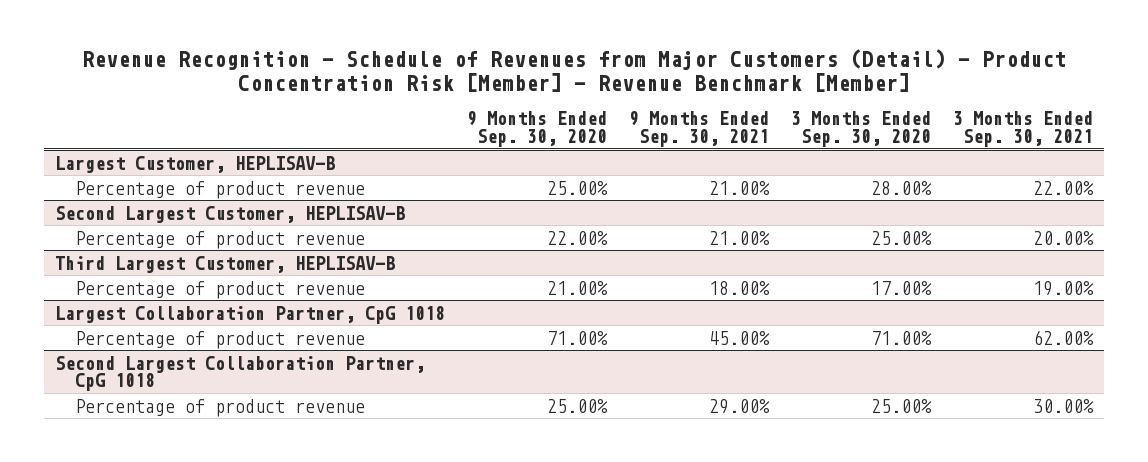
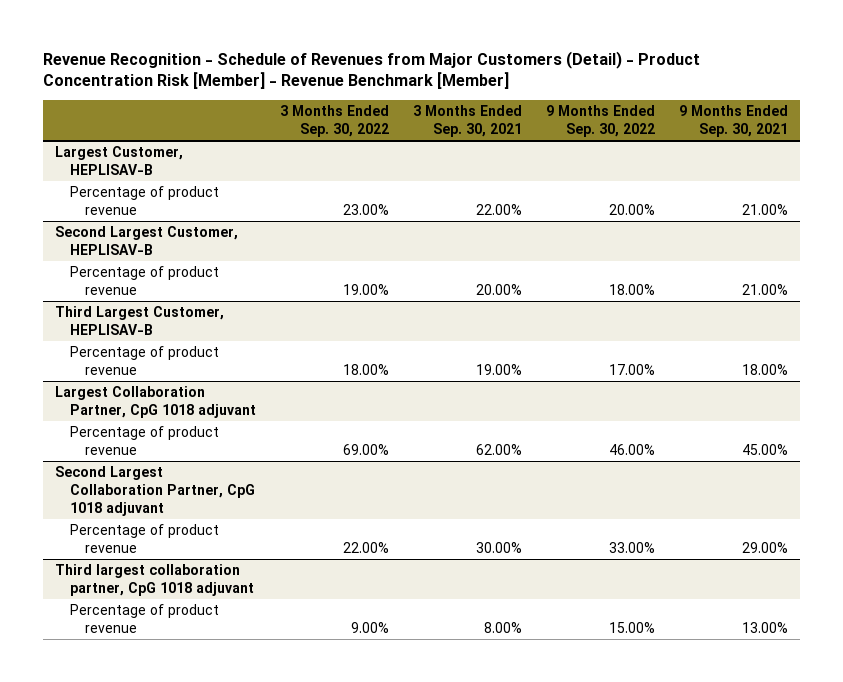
- | 9 Months Ended Sep. 30, 2020 | 9 Months Ended Sep. 30, 2021 | 3 Months Ended Sep. 30, 2020 | 3 Months Ended Sep. 30, 2021
+ | 3 Months Ended Sep. 30, 2022 | 3 Months Ended Sep. 30, 2021 | 9 Months Ended Sep. 30, 2022 | 9 Months Ended Sep. 30, 2021
- Largest Collaboration Partner, CpG 1018
+ Largest Collaboration Partner, CpG 1018 adjuvant
- Second Largest Collaboration Partner, CpG 1018
+ Second Largest Collaboration Partner, CpG 1018 adjuvant
+ Third largest collaboration partner, CpG 1018 adjuvant
+ Percentage of product revenue | 9.00% | 8.00% | 15.00% | 13.00%

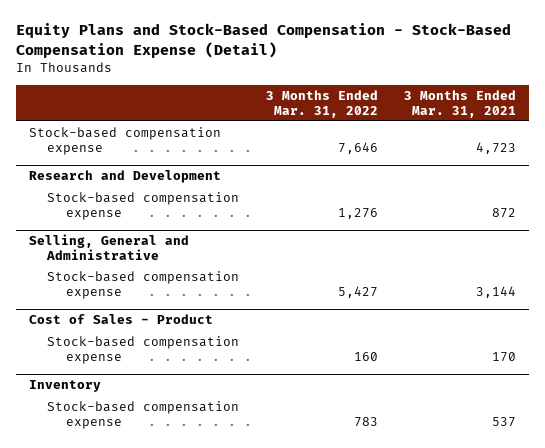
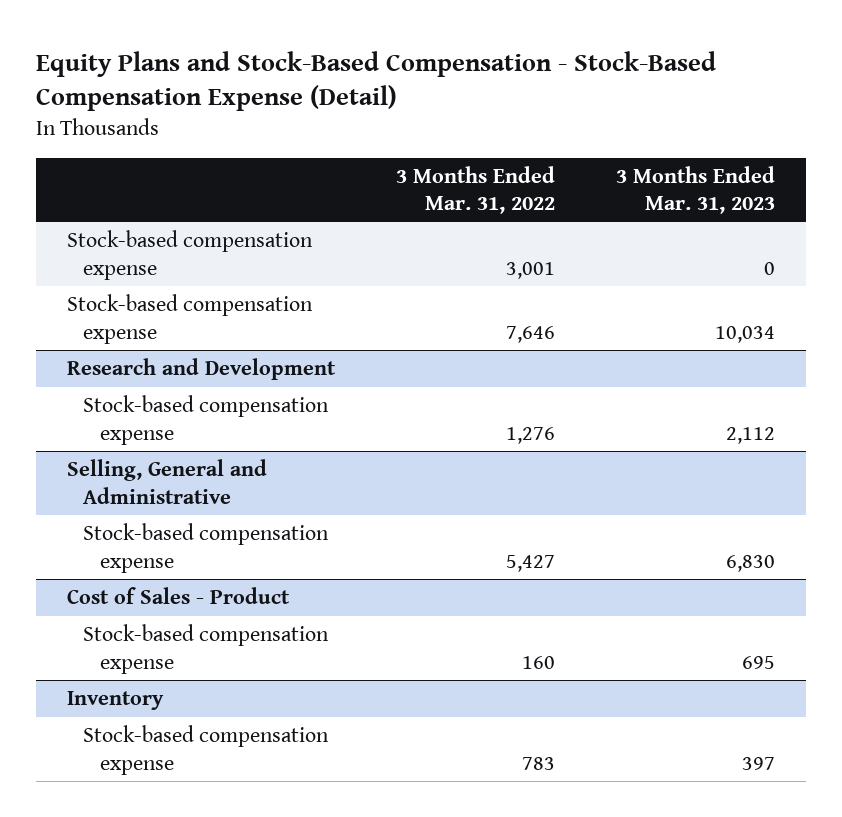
- | 3 Months Ended Mar. 31, 2022 | 3 Months Ended Mar. 31, 2021
+ | 3 Months Ended Mar. 31, 2022 | 3 Months Ended Mar. 31, 2023
+ Stock-based compensation expense | 3,001 | 0

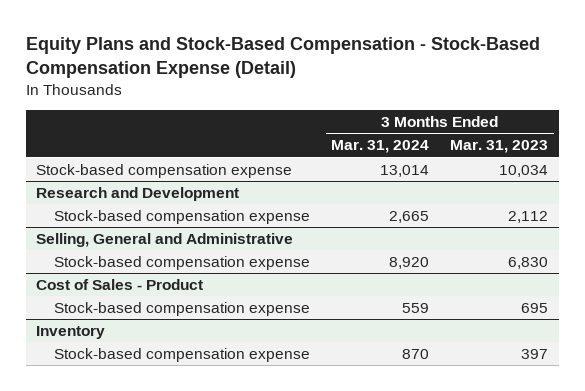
- | 3 Months Ended Mar. 31, 2022 | 3 Months Ended Mar. 31, 2023
+ | 3 Months Ended Mar. 31, 2024 | 3 Months Ended Mar. 31, 2023
- Stock-based compensation expense | 3,001 | 0

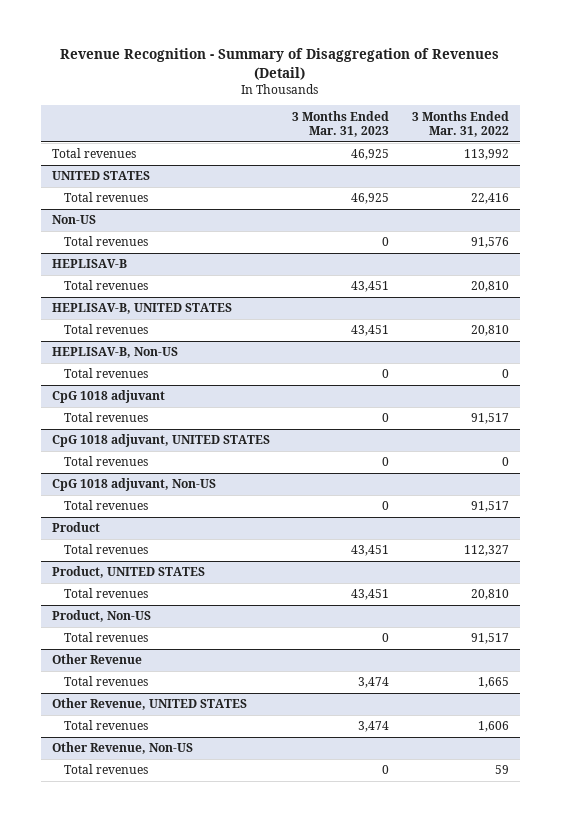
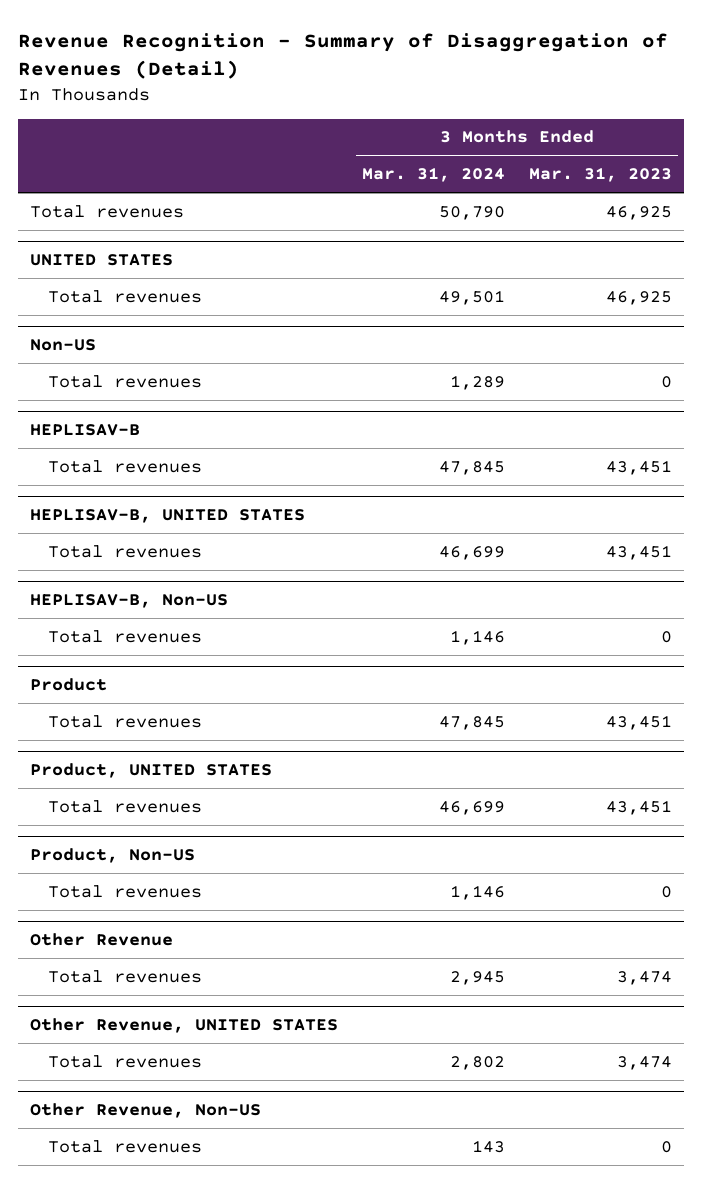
- | 3 Months Ended Mar. 31, 2023 | 3 Months Ended Mar. 31, 2022
+ | 3 Months Ended Mar. 31, 2024 | 3 Months Ended Mar. 31, 2023
- CpG 1018 adjuvant
- Total revenues | 0 | 91,517
- CpG 1018 adjuvant, UNITED STATES
- Total revenues | 0 | 0
- CpG 1018 adjuvant, Non-US
- Total revenues | 0 | 91,517

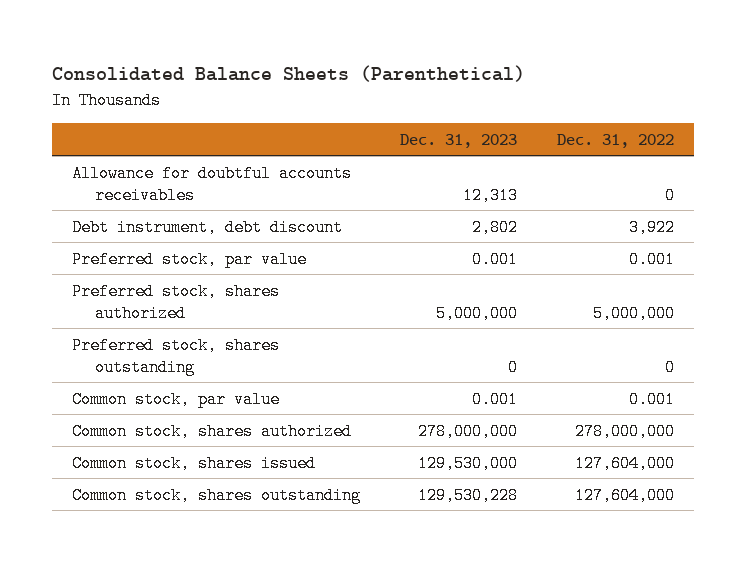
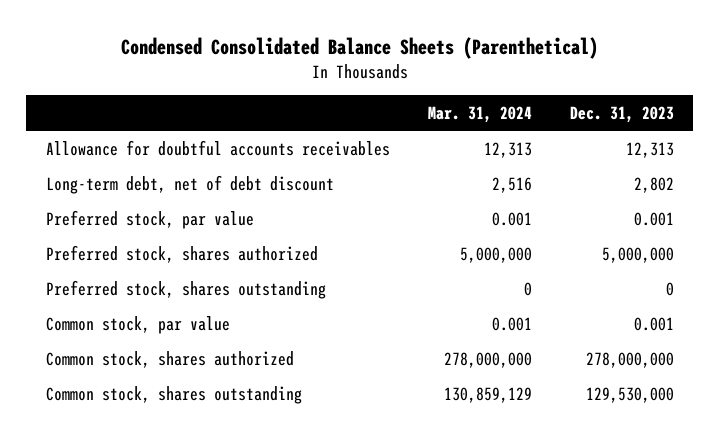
- Consolidated Balance Sheets (Parenthetical)
+ Condensed Consolidated Balance Sheets (Parenthetical)
- | Dec. 31, 2023 | Dec. 31, 2022
+ | Mar. 31, 2024 | Dec. 31, 2023
- Debt instrument, debt discount | 2,802 | 3,922
+ Long-term debt, net of debt discount | 2,516 | 2,802
- Common stock, shares issued | 129,530,000 | 127,604,000
- Common stock, shares outstanding | 129,530,228 | 127,604,000
+ Common stock, shares outstanding | 130,859,129 | 129,530,000

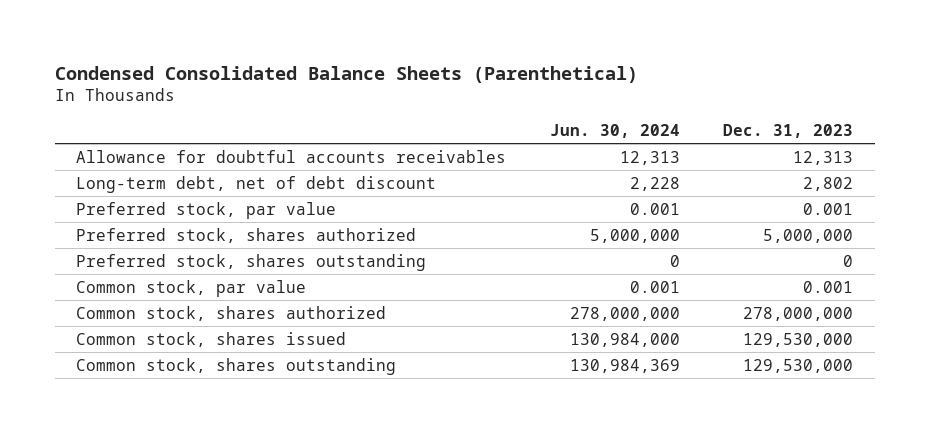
- | Mar. 31, 2024 | Dec. 31, 2023
+ | Jun. 30, 2024 | Dec. 31, 2023
+ Common stock, shares issued | 130,984,000 | 129,530,000

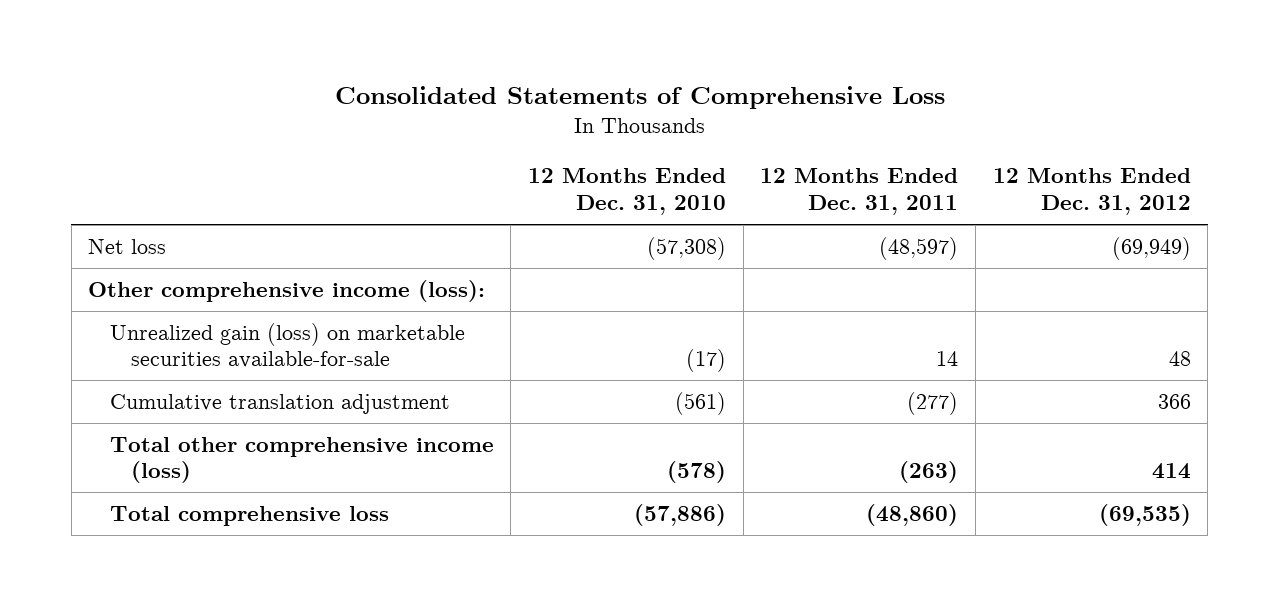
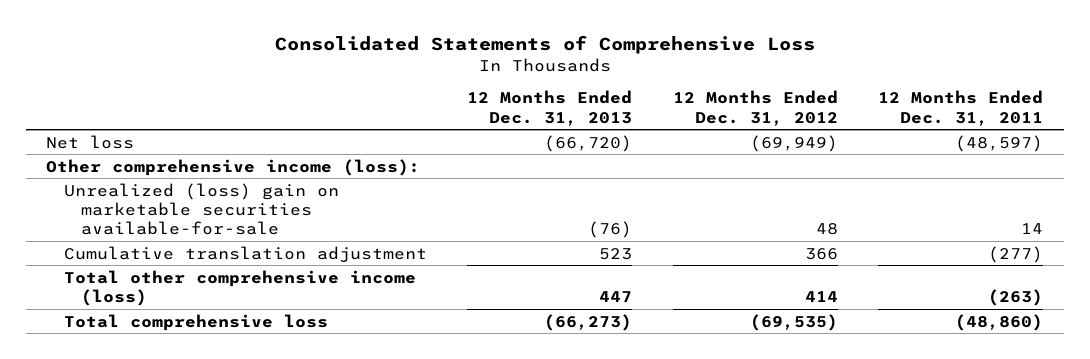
- | 12 Months Ended Dec. 31, 2010 | 12 Months Ended Dec. 31, 2011 | 12 Months Ended Dec. 31, 2012
+ | 12 Months Ended Dec. 31, 2013 | 12 Months Ended Dec. 31, 2012 | 12 Months Ended Dec. 31, 2011
- Unrealized gain (loss) on marketable securities available-for-sale | (17) | 14 | 48
+ Unrealized (loss) gain on marketable securities available-for-sale | (76) | 48 | 14

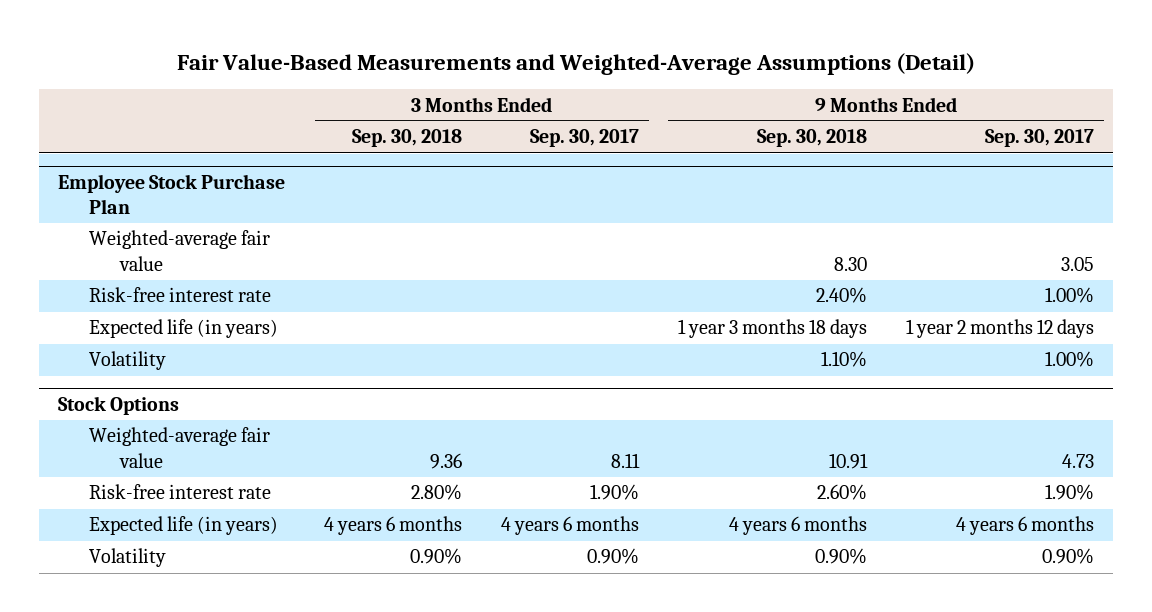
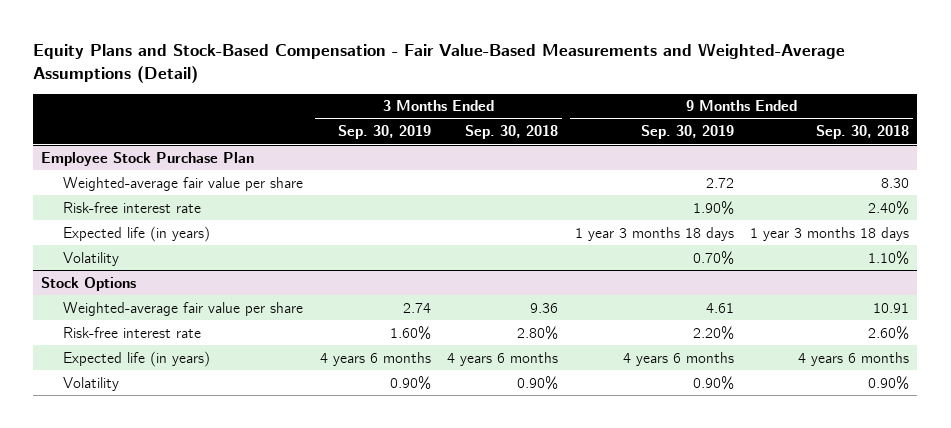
- Fair Value-Based Measurements and Weighted-Average Assumptions (Detail)
+ Equity Plans and Stock-Based Compensation - Fair Value-Based Measurements and Weighted-Average Assumptions (Detail)
- | 3 Months Ended Sep. 30, 2018 | 3 Months Ended Sep. 30, 2017 | 9 Months Ended Sep. 30, 2018 | 9 Months Ended Sep. 30, 2017
+ | 3 Months Ended Sep. 30, 2019 | 3 Months Ended Sep. 30, 2018 | 9 Months Ended Sep. 30, 2019 | 9 Months Ended Sep. 30, 2018
@ Employee Stock Purchase Plan
- Weighted-average fair value | | | 8.30 | 3.05
+ Weighted-average fair value per share | | | 2.72 | 8.30
@ Stock Options
- Weighted-average fair value | 9.36 | 8.11 | 10.91 | 4.73
+ Weighted-average fair value per share | 2.74 | 9.36 | 4.61 | 10.91

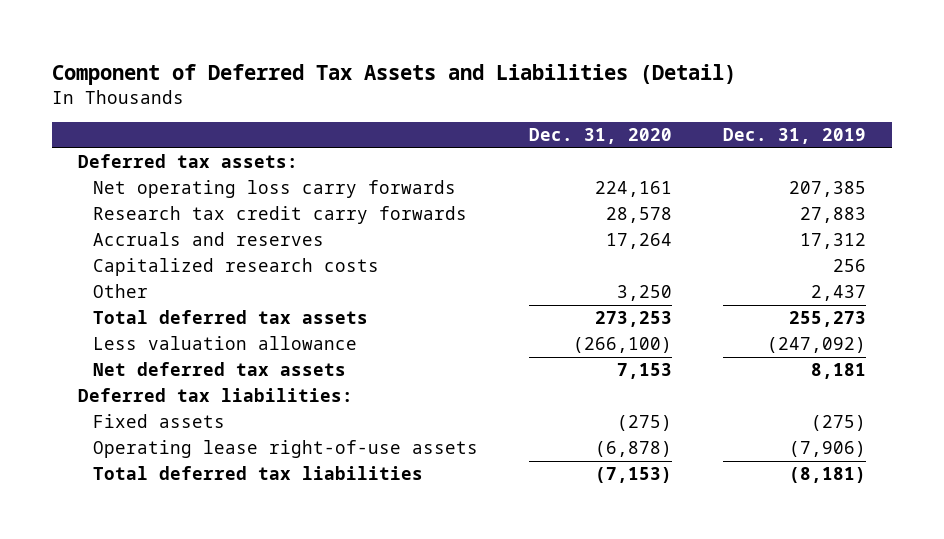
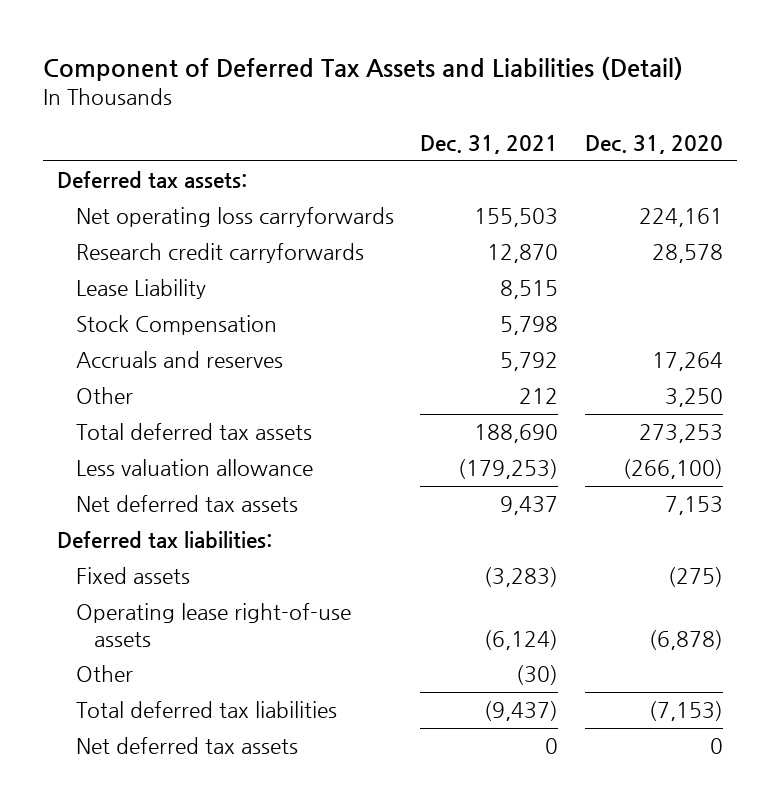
- | Dec. 31, 2020 | Dec. 31, 2019
+ | Dec. 31, 2021 | Dec. 31, 2020
- Net operating loss carry forwards | 224,161 | 207,385
- Research tax credit carry forwards | 28,578 | 27,883
+ Net operating loss carryforwards | 155,503 | 224,161
+ Research credit carryforwards | 12,870 | 28,578
+ Lease Liability | 8,515 |
+ Stock Compensation | 5,798 |
- Capitalized research costs | | 256
+ Other | (30) |
+ Net deferred tax assets | 0 | 0

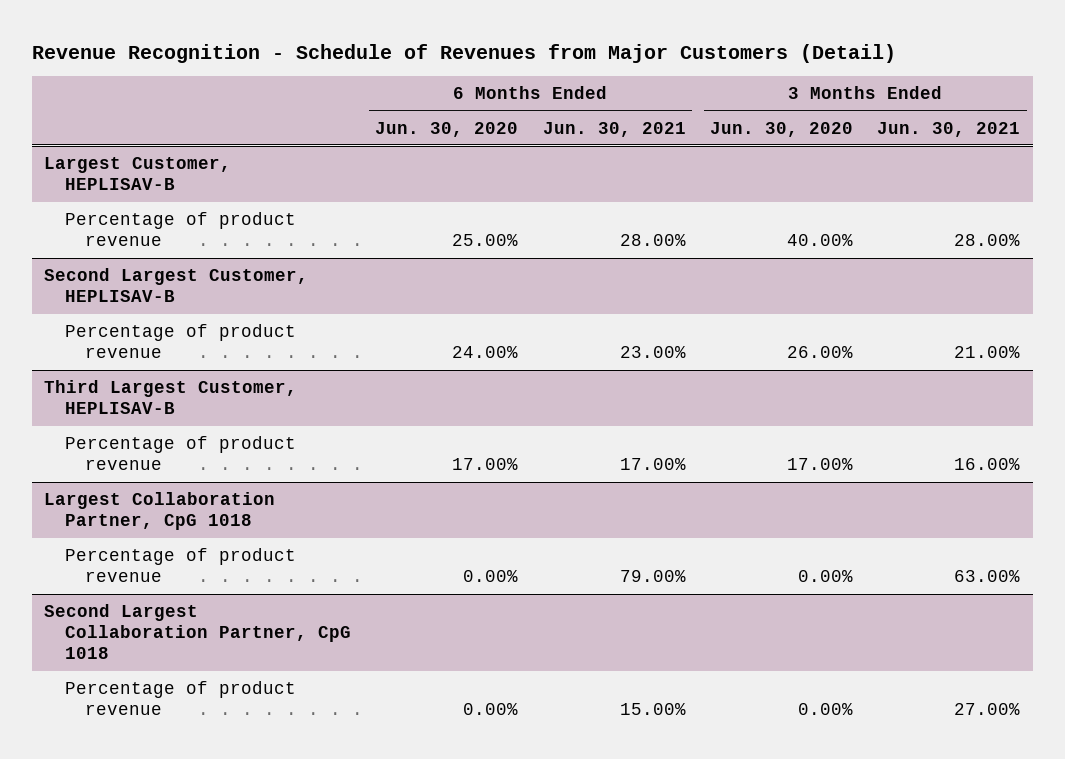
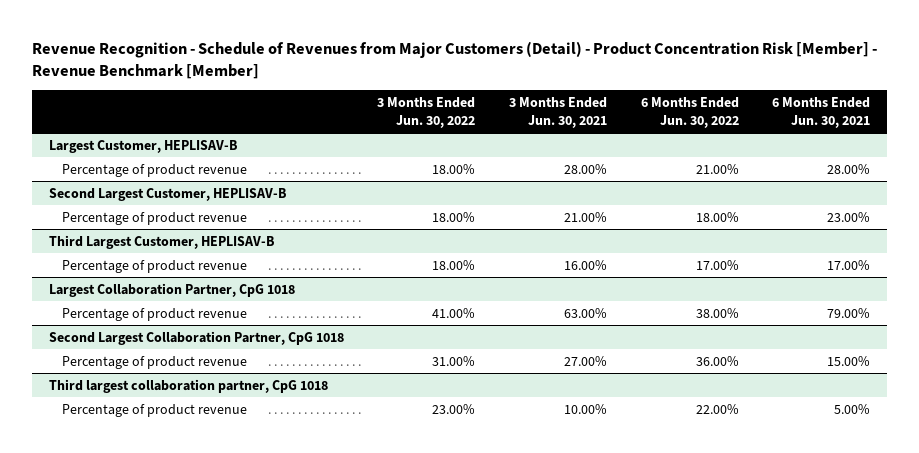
- Revenue Recognition - Schedule of Revenues from Major Customers (Detail)
+ Revenue Recognition - Schedule of Revenues from Major Customers (Detail) - Product Concentration Risk [Member] - Revenue Benchmark [Member]
- | 6 Months Ended Jun. 30, 2020 | 6 Months Ended Jun. 30, 2021 | 3 Months Ended Jun. 30, 2020 | 3 Months Ended Jun. 30, 2021
+ | 3 Months Ended Jun. 30, 2022 | 3 Months Ended Jun. 30, 2021 | 6 Months Ended Jun. 30, 2022 | 6 Months Ended Jun. 30, 2021
+ Third largest collaboration partner, CpG 1018
+ Percentage of product revenue | 23.00% | 10.00% | 22.00% | 5.00%

